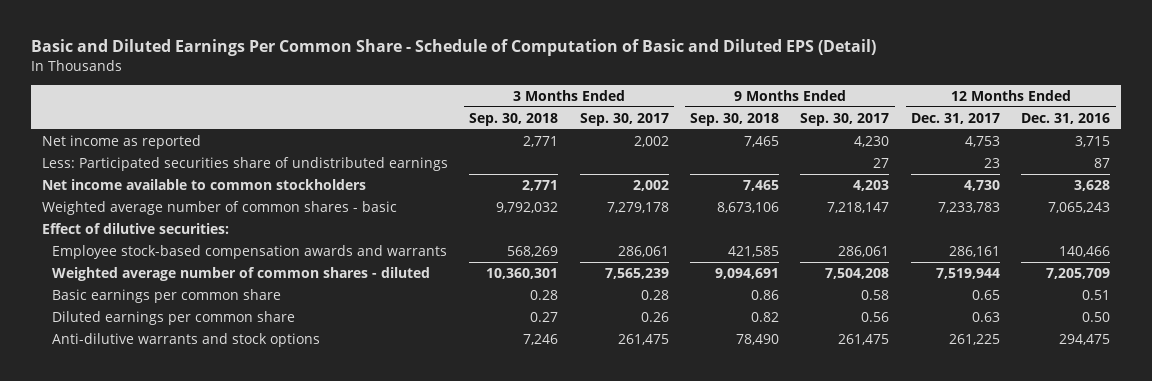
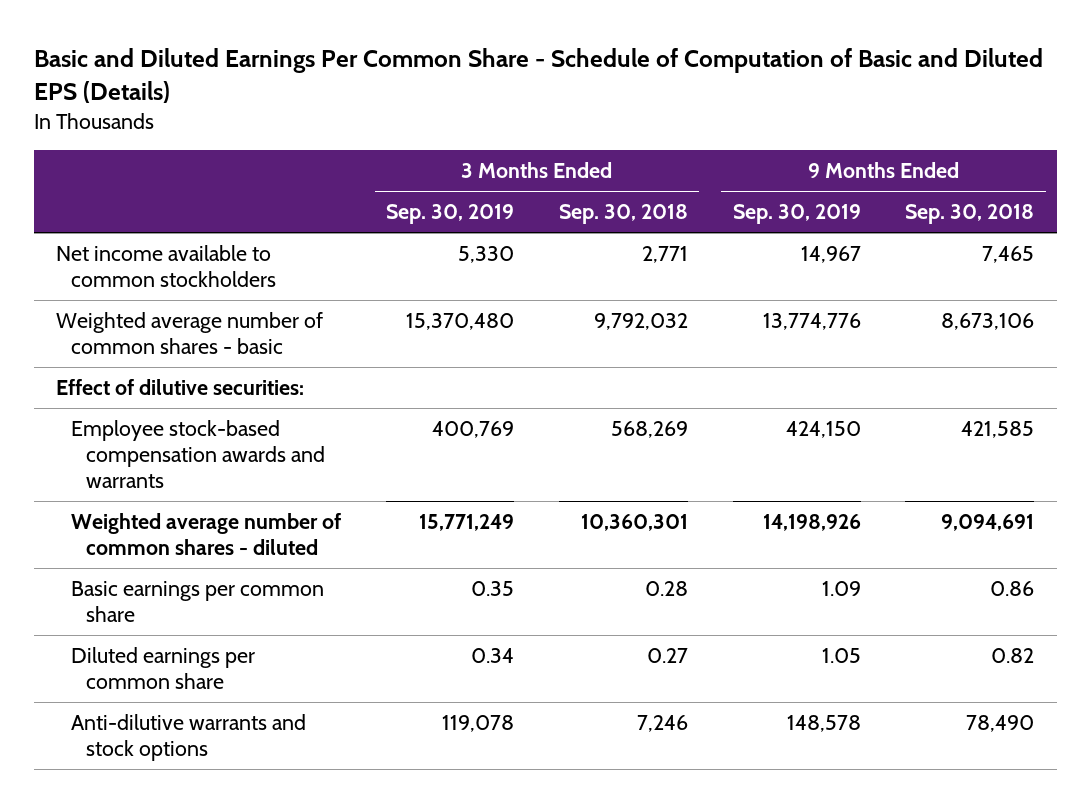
- Basic and Diluted Earnings Per Common Share - Schedule of Computation of Basic and Diluted EPS (Detail)
+ Basic and Diluted Earnings Per Common Share - Schedule of Computation of Basic and Diluted EPS (Details)
- | 3 Months Ended Sep. 30, 2018 | 3 Months Ended Sep. 30, 2017 | 9 Months Ended Sep. 30, 2018 | 9 Months Ended Sep. 30, 2017 | 12 Months Ended Dec. 31, 2017 | 12 Months Ended Dec. 31, 2016
+ | 3 Months Ended Sep. 30, 2019 | 3 Months Ended Sep. 30, 2018 | 9 Months Ended Sep. 30, 2019 | 9 Months Ended Sep. 30, 2018
- Net income as reported | 2,771 | 2,002 | 7,465 | 4,230 | 4,753 | 3,715
- Less: Participated securities share of undistributed earnings | | | | 27 | 23 | 87

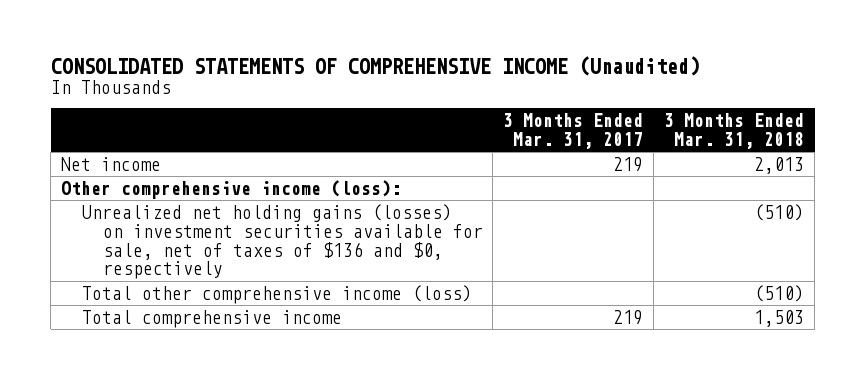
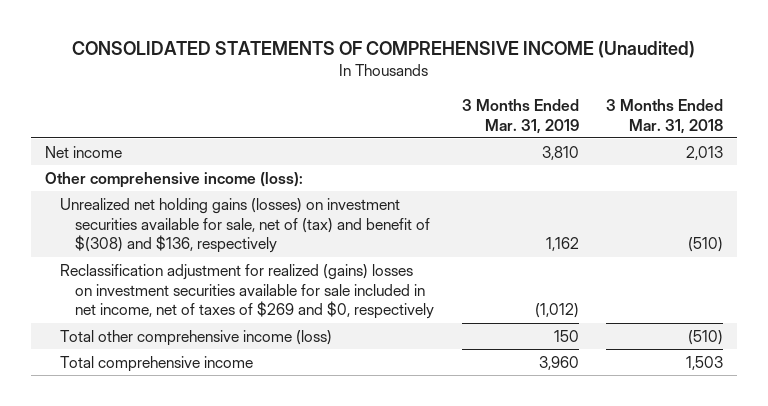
- | 3 Months Ended Mar. 31, 2017 | 3 Months Ended Mar. 31, 2018
+ | 3 Months Ended Mar. 31, 2019 | 3 Months Ended Mar. 31, 2018
- Unrealized net holding gains (losses) on investment securities available for sale, net of taxes of $136 and $0, respectively | | (510)
+ Unrealized net holding gains (losses) on investment securities available for sale, net of (tax) and benefit of $(308) and $136, respectively | 1,162 | (510)
+ Reclassification adjustment for realized (gains) losses on investment securities available for sale included in net income, net of taxes of $269 and $0, respectively | (1,012) |

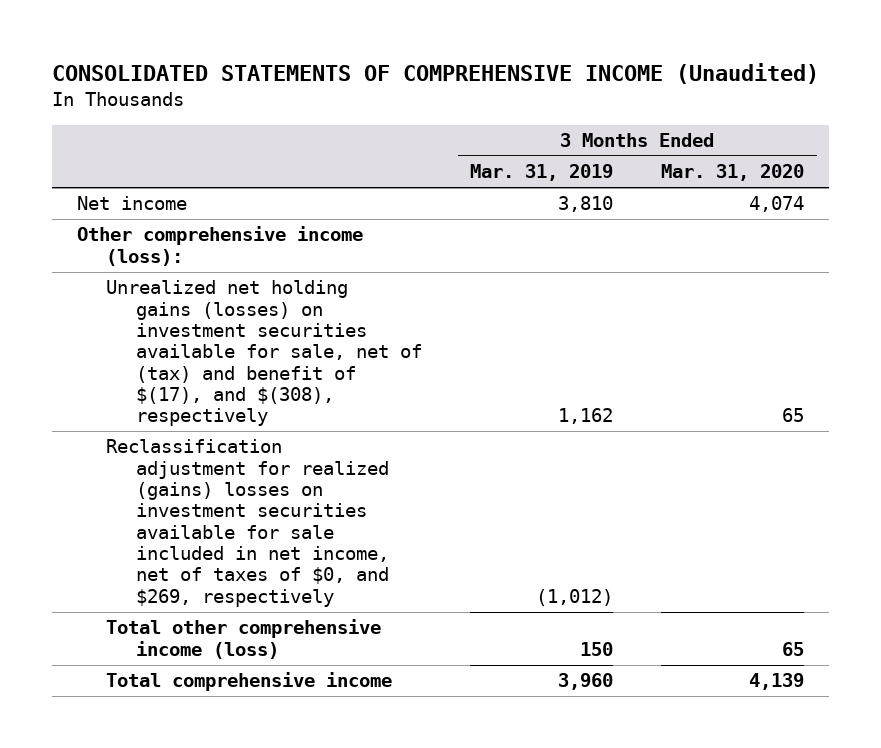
- | 3 Months Ended Mar. 31, 2019 | 3 Months Ended Mar. 31, 2018
+ | 3 Months Ended Mar. 31, 2019 | 3 Months Ended Mar. 31, 2020
- Unrealized net holding gains (losses) on investment securities available for sale, net of (tax) and benefit of $(308) and $136, respectively | 1,162 | (510)
- Reclassification adjustment for realized (gains) losses on investment securities available for sale included in net income, net of taxes of $269 and $0, respectively | (1,012) |
+ Unrealized net holding gains (losses) on investment securities available for sale, net of (tax) and benefit of $(17), and $(308), respectively | 1,162 | 65
+ Reclassification adjustment for realized (gains) losses on investment securities available for sale included in net income, net of taxes of $0, and $269, respectively | (1,012) |

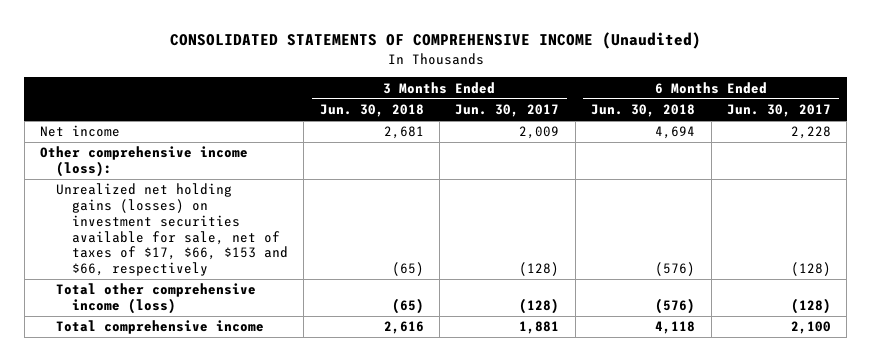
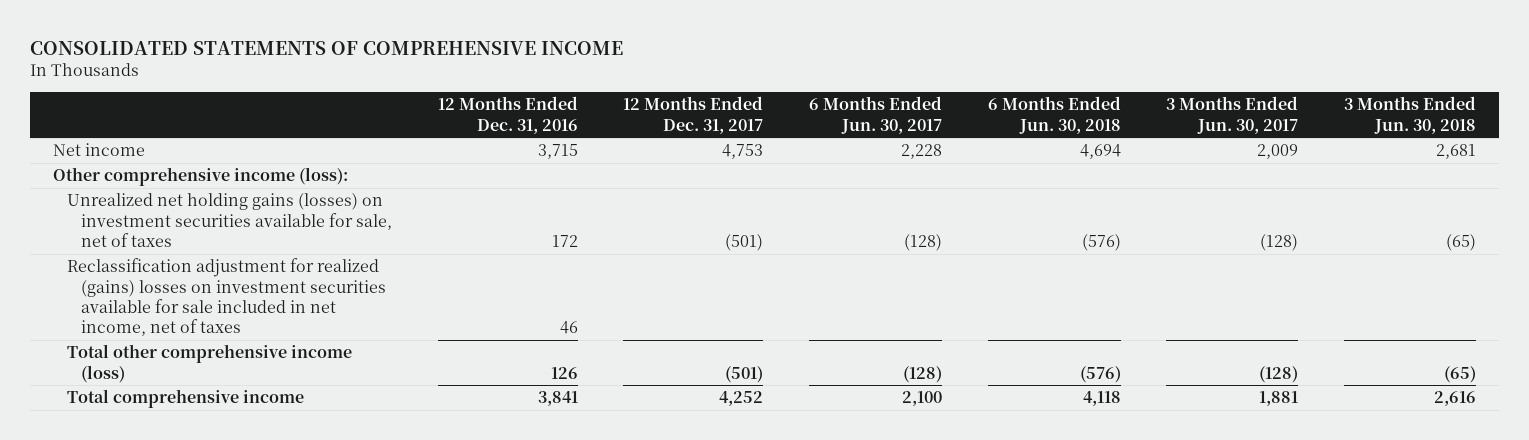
- CONSOLIDATED STATEMENTS OF COMPREHENSIVE INCOME (Unaudited)
+ CONSOLIDATED STATEMENTS OF COMPREHENSIVE INCOME
- | 3 Months Ended Jun. 30, 2018 | 3 Months Ended Jun. 30, 2017 | 6 Months Ended Jun. 30, 2018 | 6 Months Ended Jun. 30, 2017
+ | 12 Months Ended Dec. 31, 2016 | 12 Months Ended Dec. 31, 2017 | 6 Months Ended Jun. 30, 2017 | 6 Months Ended Jun. 30, 2018 | 3 Months Ended Jun. 30, 2017 | 3 Months Ended Jun. 30, 2018
- Unrealized net holding gains (losses) on investment securities available for sale, net of taxes of $17, $66, $153 and $66, respectively | (65) | (128) | (576) | (128)
+ Unrealized net holding gains (losses) on investment securities available for sale, net of taxes | 172 | (501) | (128) | (576) | (128) | (65)
+ Reclassification adjustment for realized (gains) losses on investment securities available for sale included in net income, net of taxes | 46 | | | | |

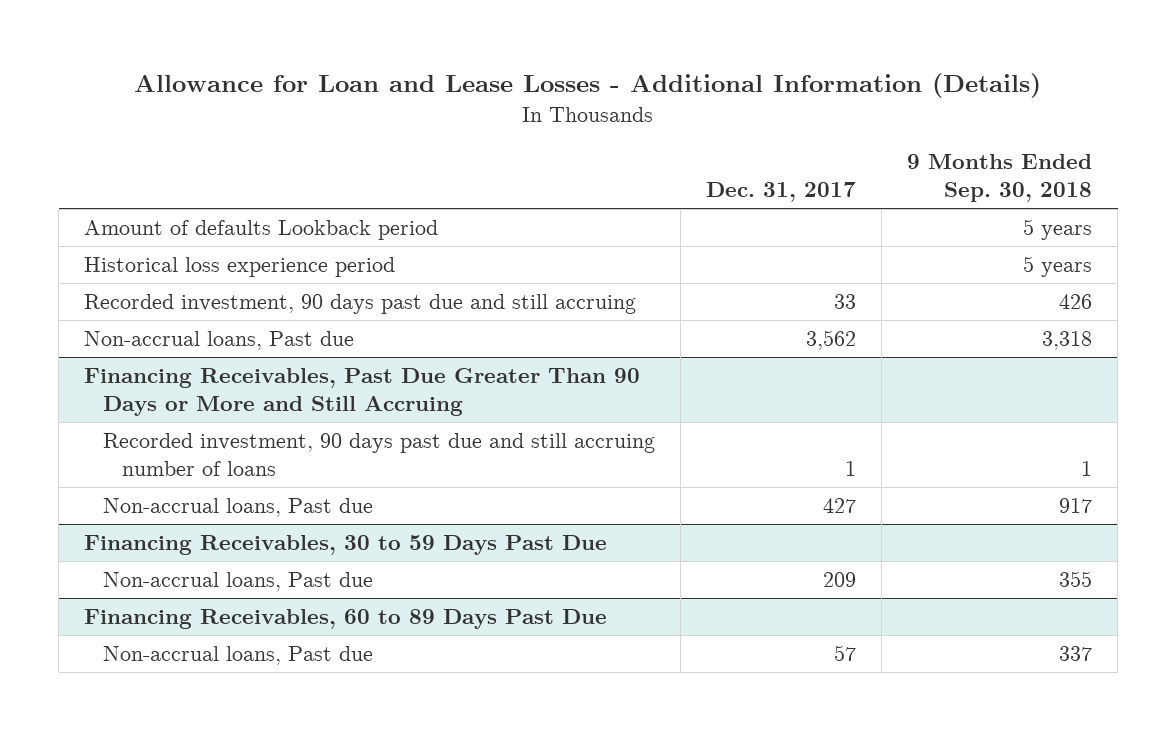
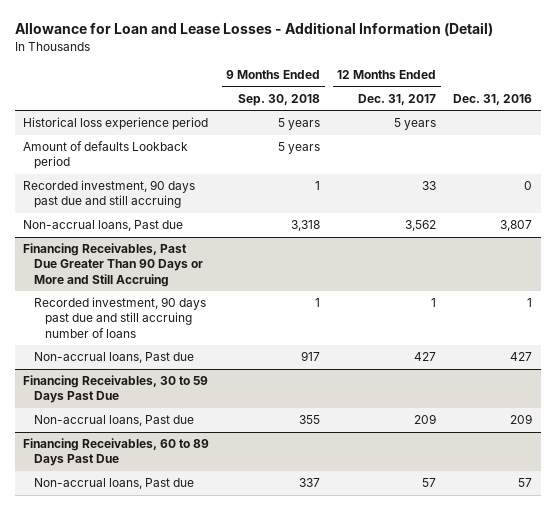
- Allowance for Loan and Lease Losses - Additional Information (Details)
+ Allowance for Loan and Lease Losses - Additional Information (Detail)
- | Dec. 31, 2017 | 9 Months Ended Sep. 30, 2018
+ | 9 Months Ended Sep. 30, 2018 | 12 Months Ended Dec. 31, 2017 | Dec. 31, 2016
- Recorded investment, 90 days past due and still accruing | 33 | 426
moved down: Amount of defaults Lookback period | 5 years | |
+ Recorded investment, 90 days past due and still accruing | 1 | 33 | 0

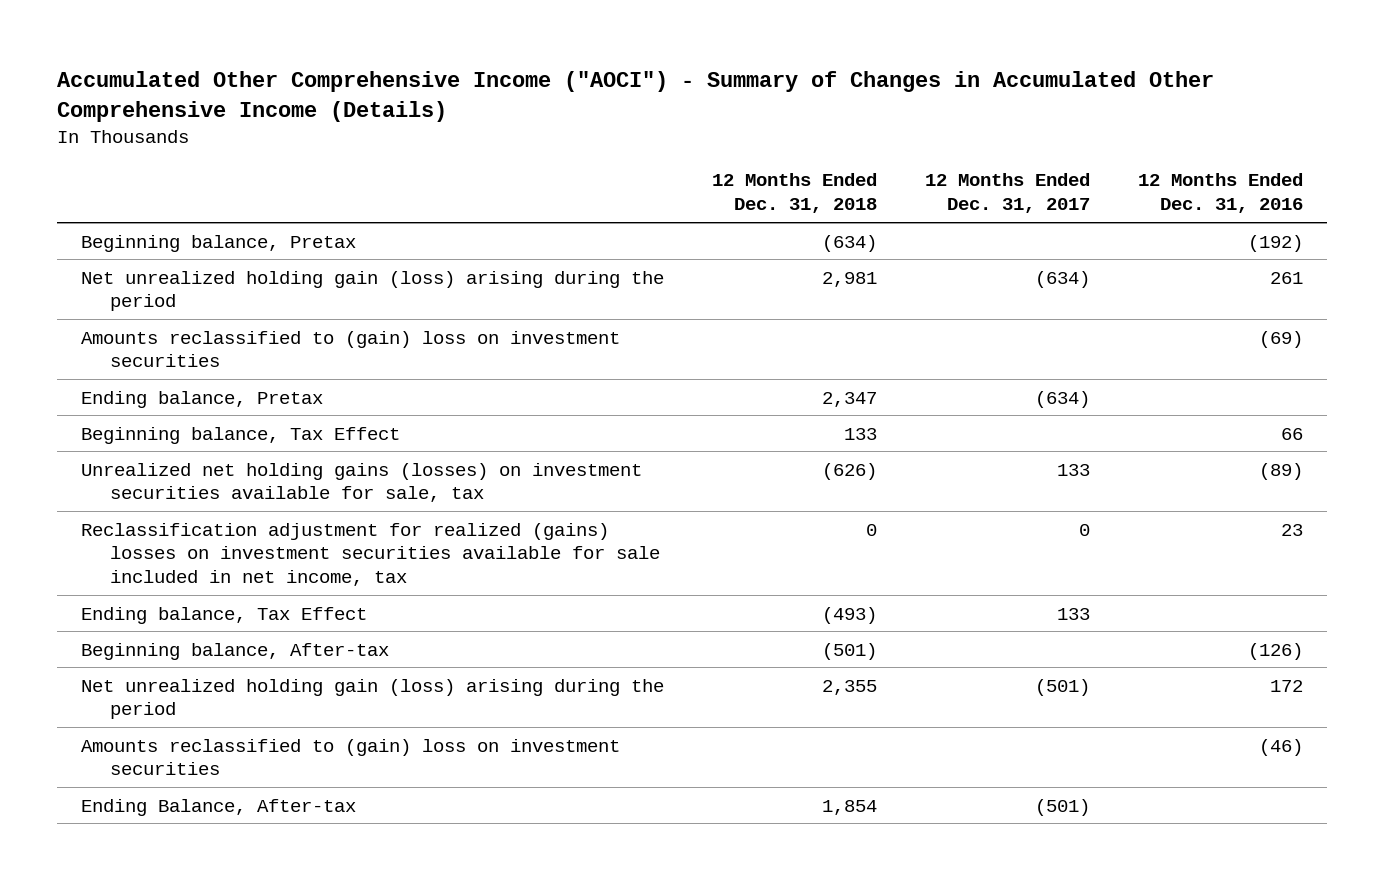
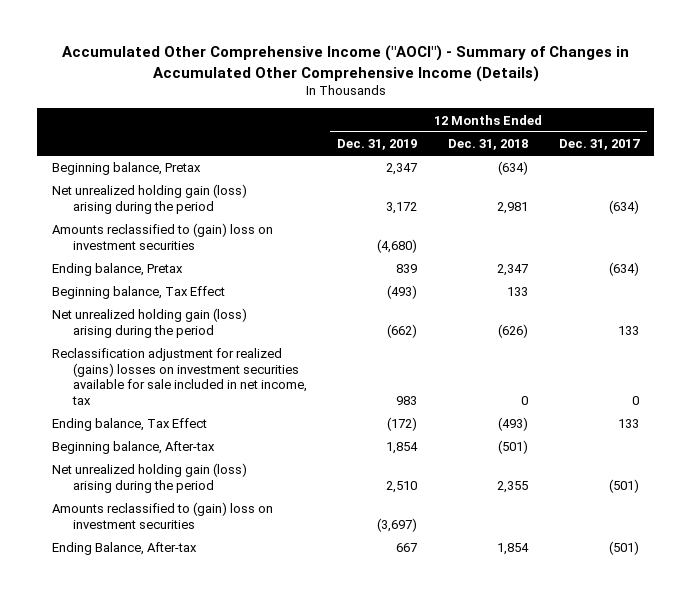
- | 12 Months Ended Dec. 31, 2018 | 12 Months Ended Dec. 31, 2017 | 12 Months Ended Dec. 31, 2016
+ | 12 Months Ended Dec. 31, 2019 | 12 Months Ended Dec. 31, 2018 | 12 Months Ended Dec. 31, 2017
- Unrealized net holding gains (losses) on investment securities available for sale, tax | (626) | 133 | (89)
+ Net unrealized holding gain (loss) arising during the period | (662) | (626) | 133

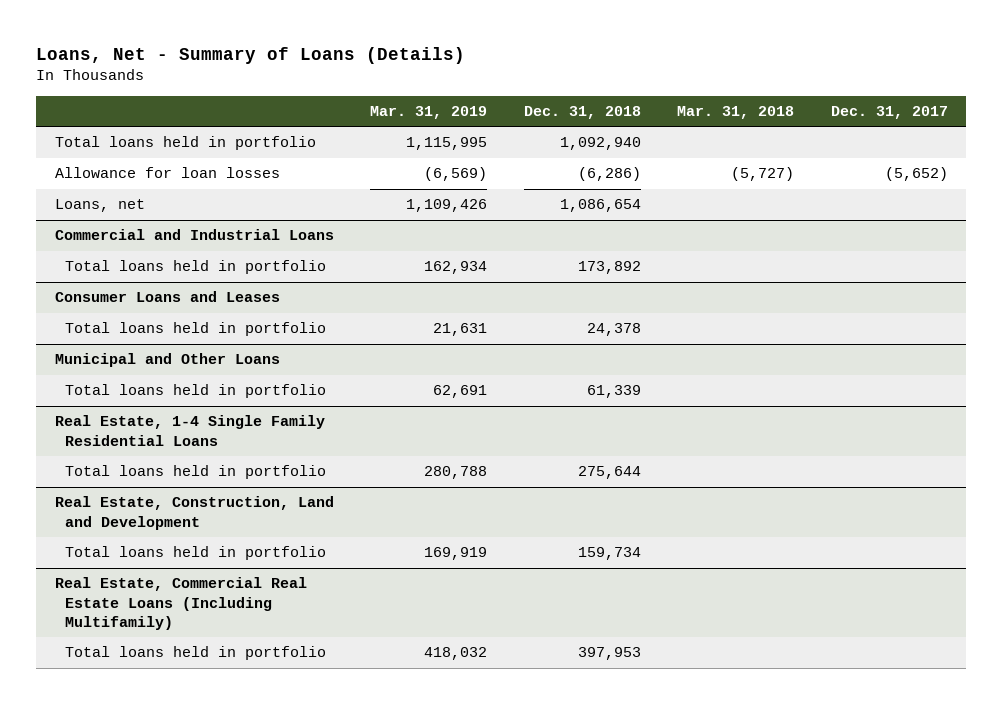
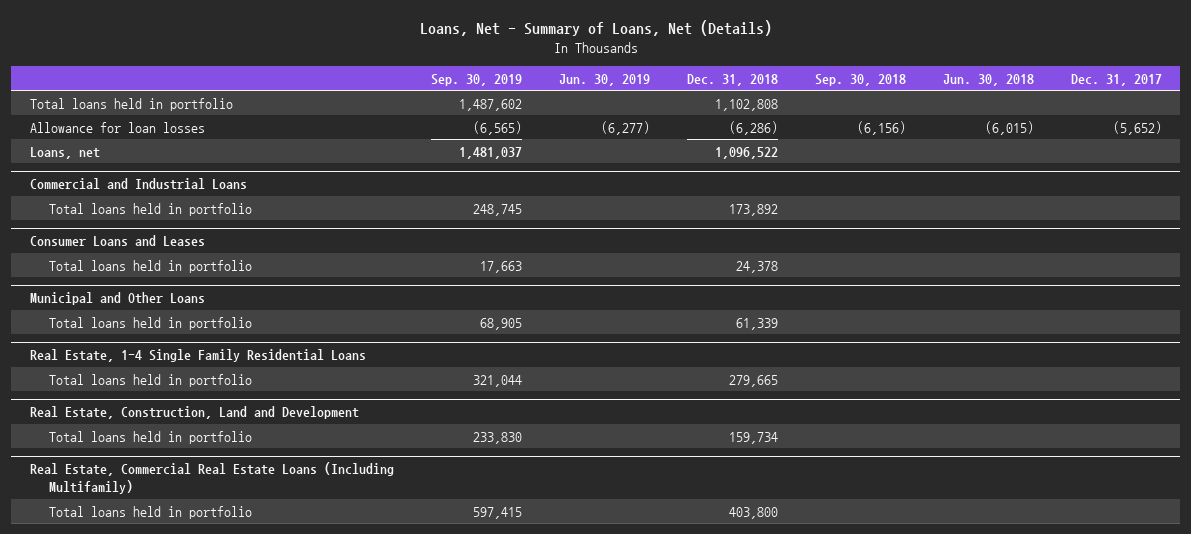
- Loans, Net - Summary of Loans (Details)
+ Loans, Net - Summary of Loans, Net (Details)
- | Mar. 31, 2019 | Dec. 31, 2018 | Mar. 31, 2018 | Dec. 31, 2017
+ | Sep. 30, 2019 | Jun. 30, 2019 | Dec. 31, 2018 | Sep. 30, 2018 | Jun. 30, 2018 | Dec. 31, 2017
- Total loans held in portfolio | 1,115,995 | 1,092,940 | |
+ Total loans held in portfolio | 1,487,602 | | 1,102,808 | | |
- Loans, net | 1,109,426 | 1,086,654 | |
+ Loans, net | 1,481,037 | | 1,096,522 | | |
@ Real Estate, 1-4 Single Family Residential Loans
- Total loans held in portfolio | 280,788 | 275,644 | |
+ Total loans held in portfolio | 321,044 | | 279,665 | | |
@ Real Estate, Commercial Real Estate Loans (Including Multifamily)
- Total loans held in portfolio | 418,032 | 397,953 | |
+ Total loans held in portfolio | 597,415 | | 403,800 | | |

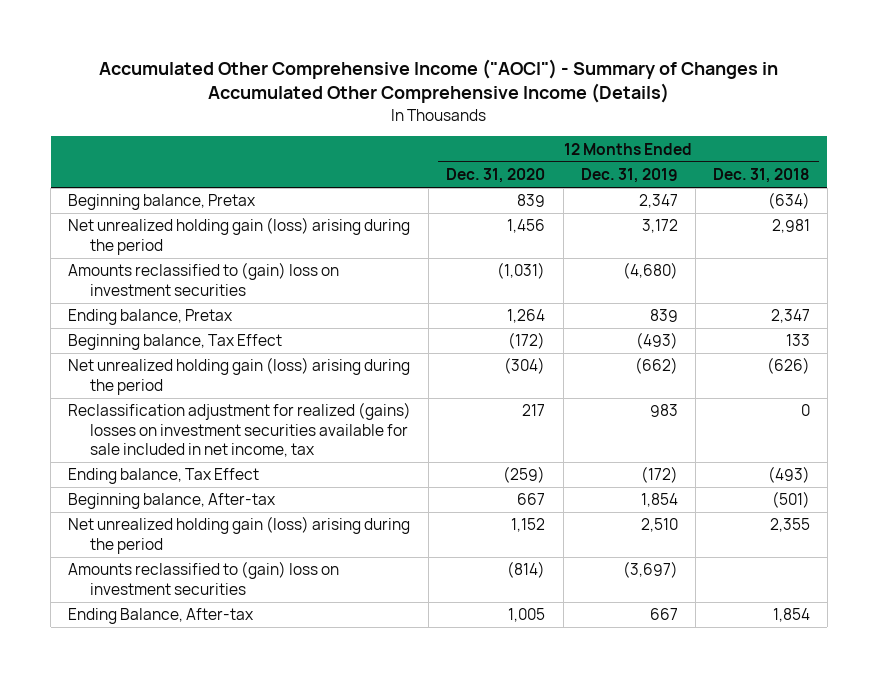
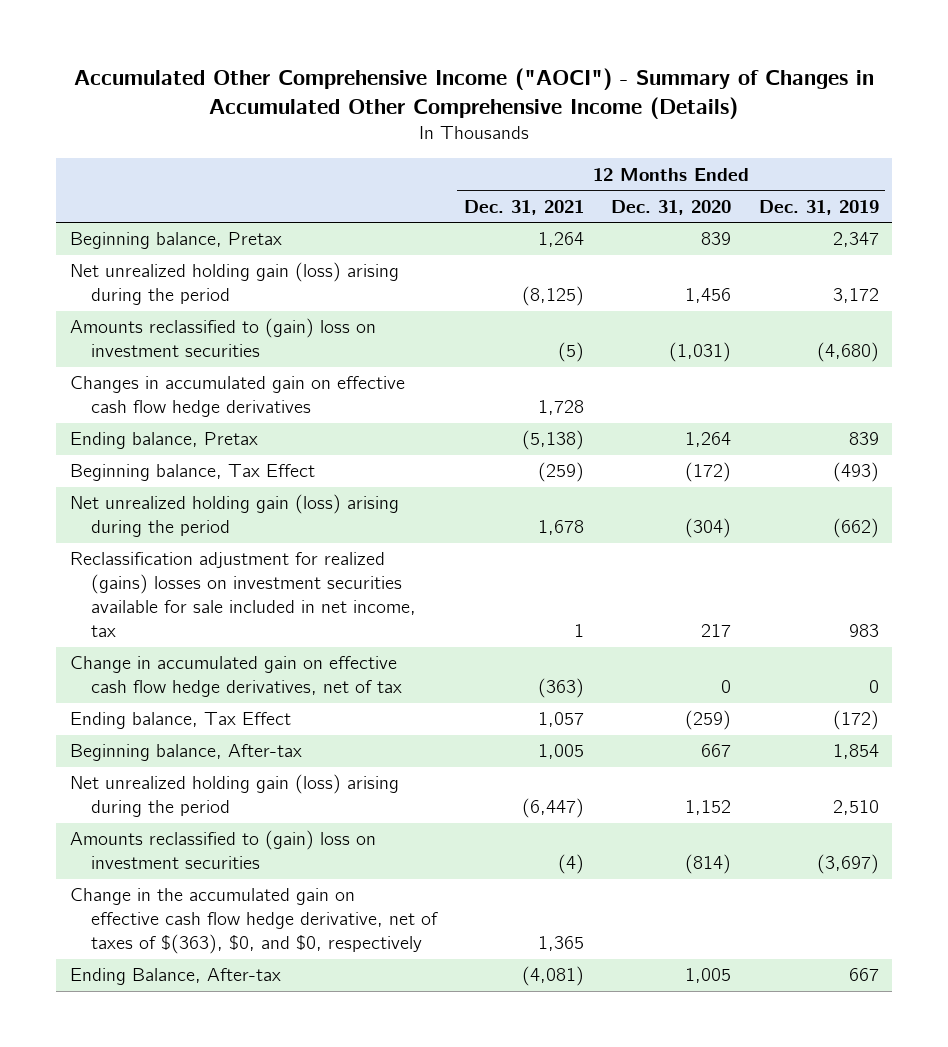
- | 12 Months Ended Dec. 31, 2020 | 12 Months Ended Dec. 31, 2019 | 12 Months Ended Dec. 31, 2018
+ | 12 Months Ended Dec. 31, 2021 | 12 Months Ended Dec. 31, 2020 | 12 Months Ended Dec. 31, 2019
+ Changes in accumulated gain on effective cash flow hedge derivatives | 1,728 | |
+ Change in accumulated gain on effective cash flow hedge derivatives, net of tax | (363) | 0 | 0
+ Change in the accumulated gain on effective cash flow hedge derivative, net of taxes of $(363), $0, and $0, respectively | 1,365 | |

